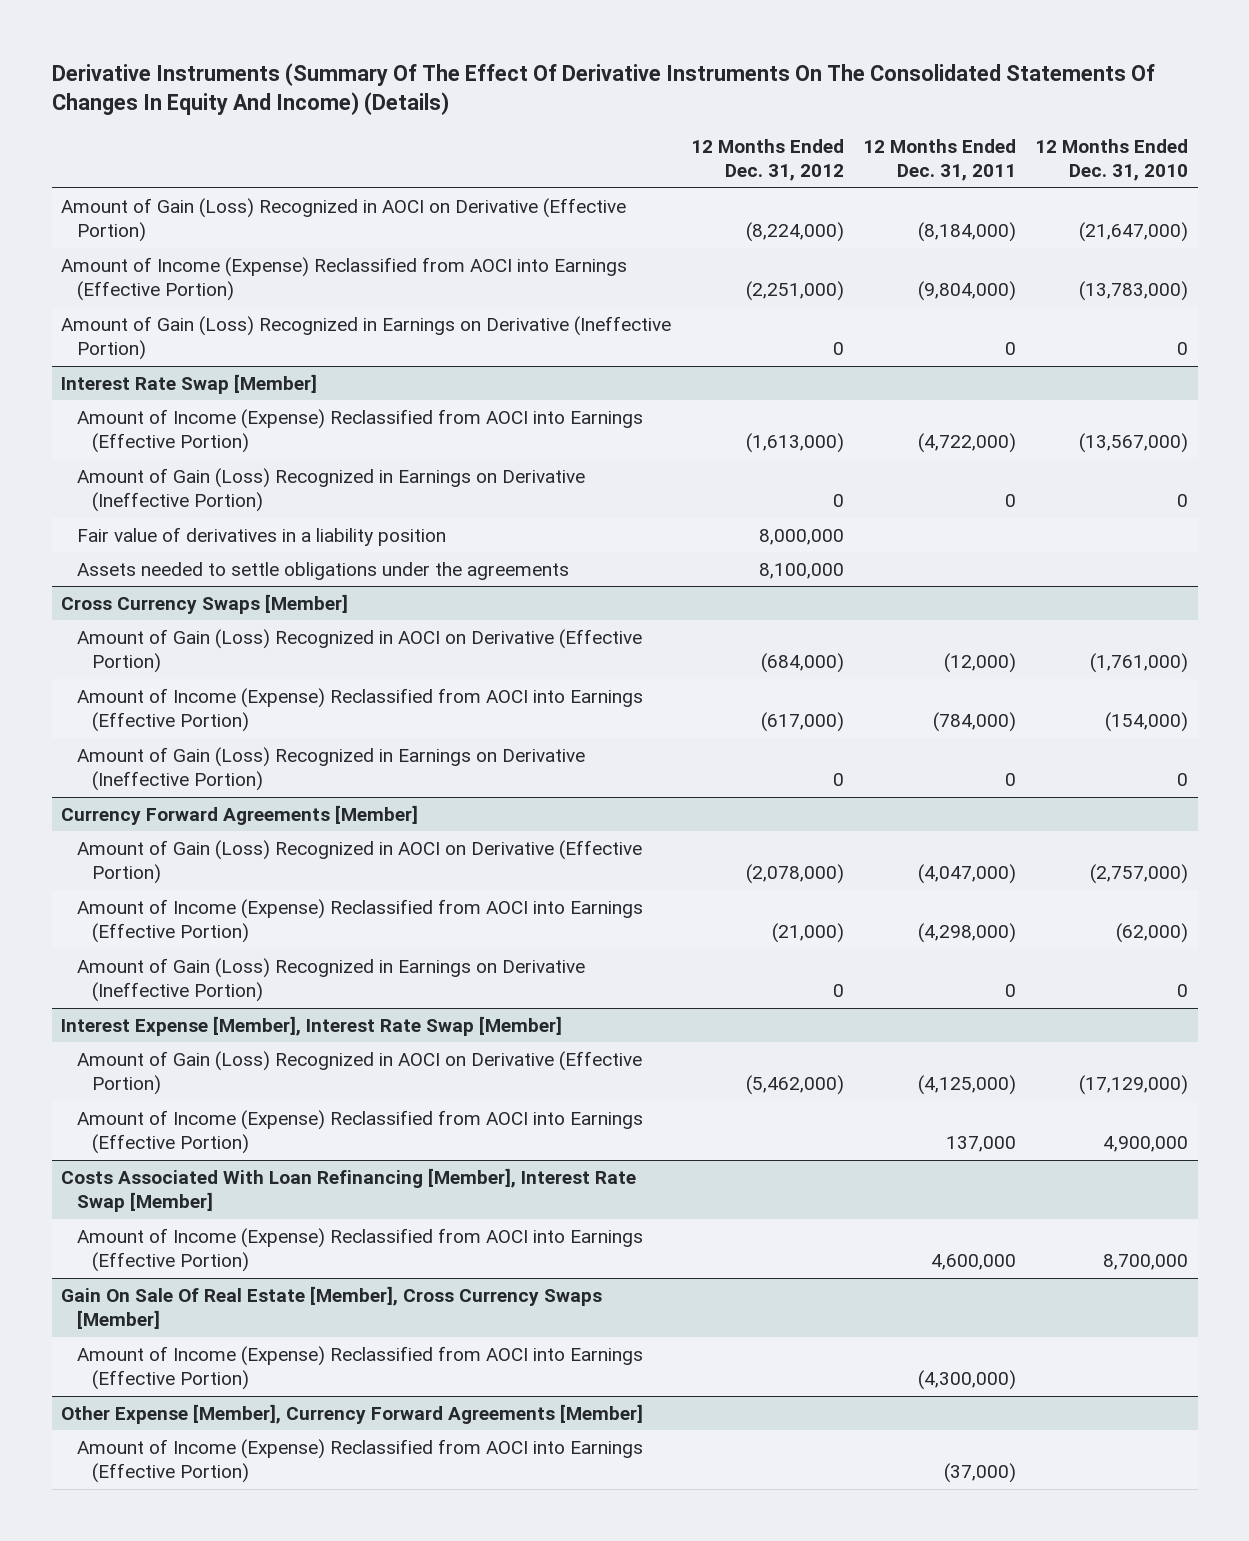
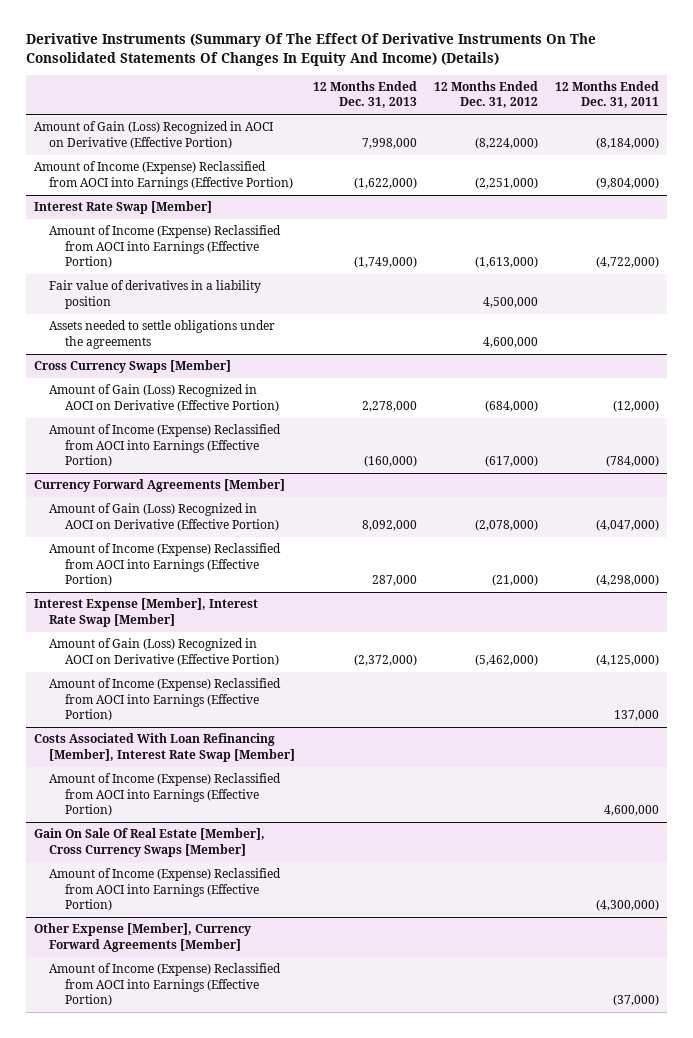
- | 12 Months Ended Dec. 31, 2012 | 12 Months Ended Dec. 31, 2011 | 12 Months Ended Dec. 31, 2010
+ | 12 Months Ended Dec. 31, 2013 | 12 Months Ended Dec. 31, 2012 | 12 Months Ended Dec. 31, 2011
- Amount of Gain (Loss) Recognized in Earnings on Derivative (Ineffective Portion) | 0 | 0 | 0
@ Interest Rate Swap [Member]
- Amount of Gain (Loss) Recognized in Earnings on Derivative (Ineffective Portion) | 0 | 0 | 0
- Fair value of derivatives in a liability position | 8,000,000 | |
- Assets needed to settle obligations under the agreements | 8,100,000 | |
+ Fair value of derivatives in a liability position | | 4,500,000 |
+ Assets needed to settle obligations under the agreements | | 4,600,000 |
@ Cross Currency Swaps [Member]
- Amount of Gain (Loss) Recognized in Earnings on Derivative (Ineffective Portion) | 0 | 0 | 0
@ Currency Forward Agreements [Member]
- Amount of Gain (Loss) Recognized in Earnings on Derivative (Ineffective Portion) | 0 | 0 | 0

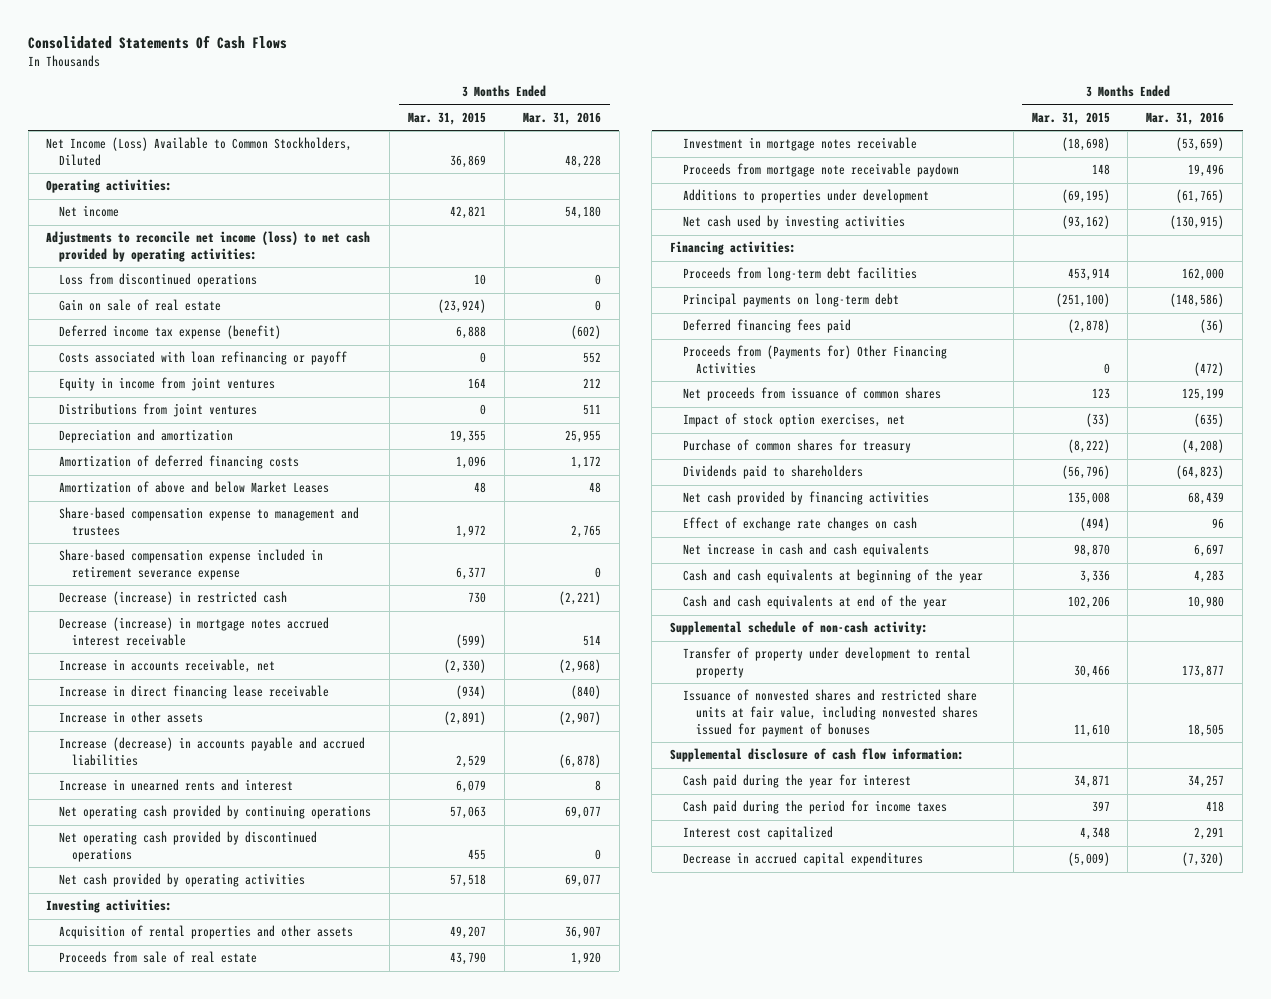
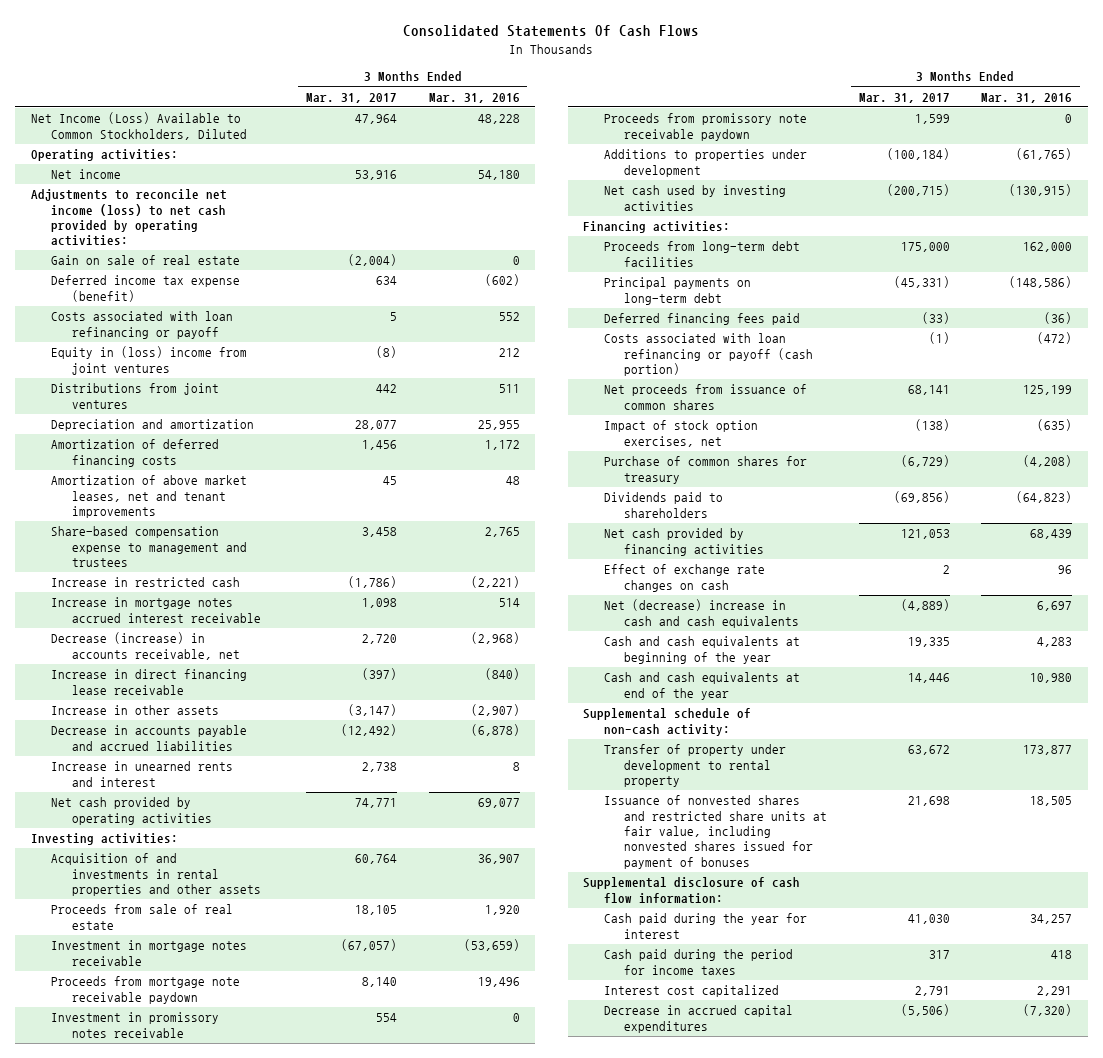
- | 3 Months Ended Mar. 31, 2015 | 3 Months Ended Mar. 31, 2016
+ | 3 Months Ended Mar. 31, 2017 | 3 Months Ended Mar. 31, 2016
- Loss from discontinued operations | 10 | 0
- Equity in income from joint ventures | 164 | 212
+ Equity in (loss) income from joint ventures | (8) | 212
- Amortization of above and below Market Leases | 48 | 48
+ Amortization of above market leases, net and tenant improvements | 45 | 48
- Share-based compensation expense included in retirement severance expense | 6,377 | 0
- Decrease (increase) in restricted cash | 730 | (2,221)
- Decrease (increase) in mortgage notes accrued interest receivable | (599) | 514
- Increase in accounts receivable, net | (2,330) | (2,968)
+ Increase in restricted cash | (1,786) | (2,221)
+ Increase in mortgage notes accrued interest receivable | 1,098 | 514
+ Decrease (increase) in accounts receivable, net | 2,720 | (2,968)
- Increase (decrease) in accounts payable and accrued liabilities | 2,529 | (6,878)
+ Decrease in accounts payable and accrued liabilities | (12,492) | (6,878)
- Net operating cash provided by continuing operations | 57,063 | 69,077
- Net operating cash provided by discontinued operations | 455 | 0
- Acquisition of rental properties and other assets | 49,207 | 36,907
+ Acquisition of and investments in rental properties and other assets | 60,764 | 36,907
+ Investment in promissory notes receivable | 554 | 0
+ Proceeds from promissory note receivable paydown | 1,599 | 0
- Proceeds from (Payments for) Other Financing Activities | 0 | (472)
+ Costs associated with loan refinancing or payoff (cash portion) | (1) | (472)
- Net increase in cash and cash equivalents | 98,870 | 6,697
+ Net (decrease) increase in cash and cash equivalents | (4,889) | 6,697

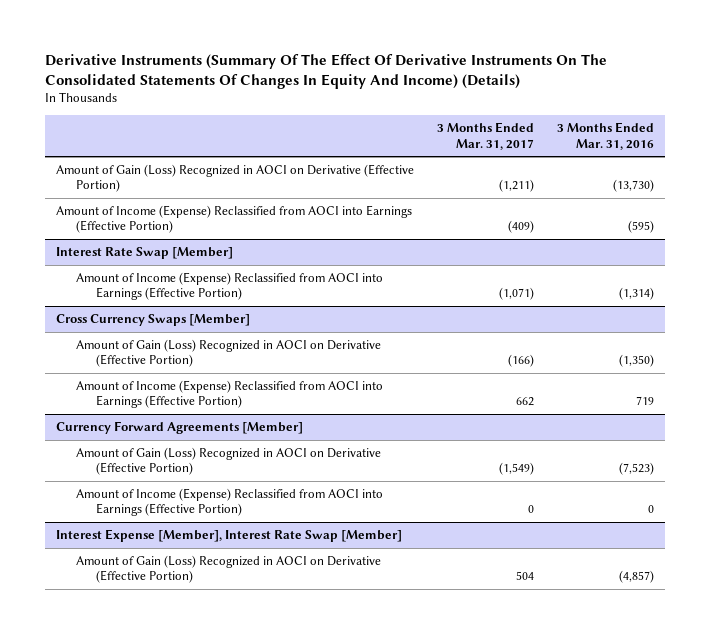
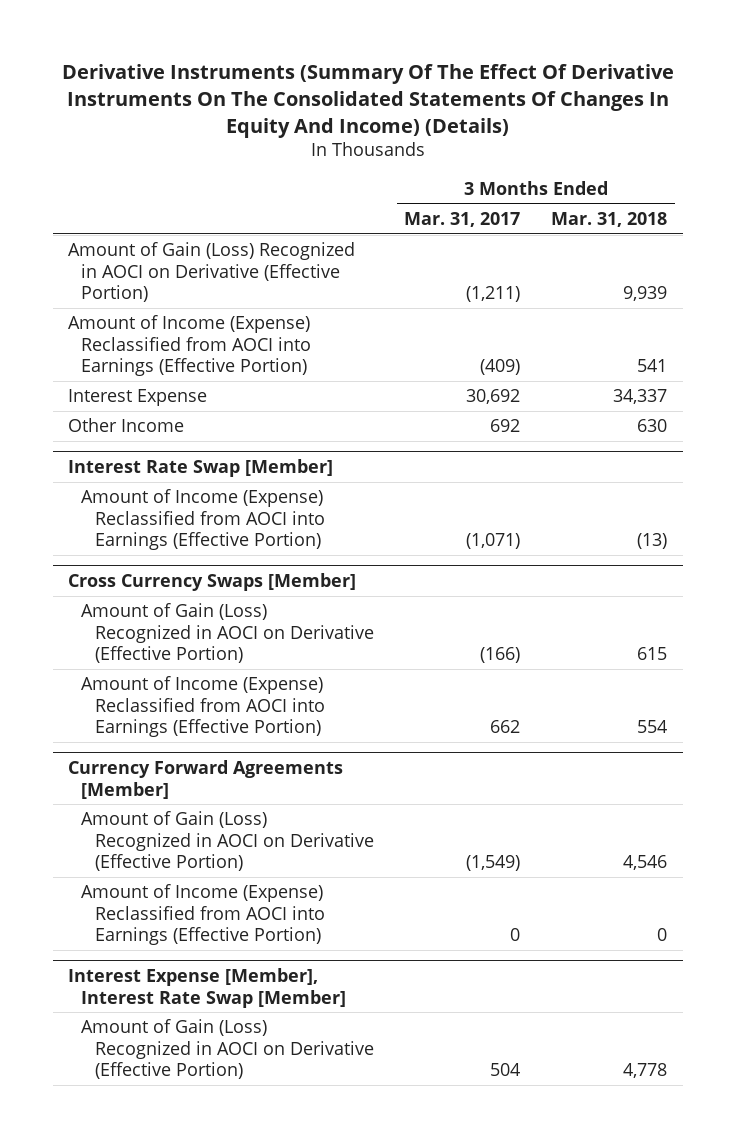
- | 3 Months Ended Mar. 31, 2017 | 3 Months Ended Mar. 31, 2016
+ | 3 Months Ended Mar. 31, 2017 | 3 Months Ended Mar. 31, 2018
+ Interest Expense | 30,692 | 34,337
+ Other Income | 692 | 630

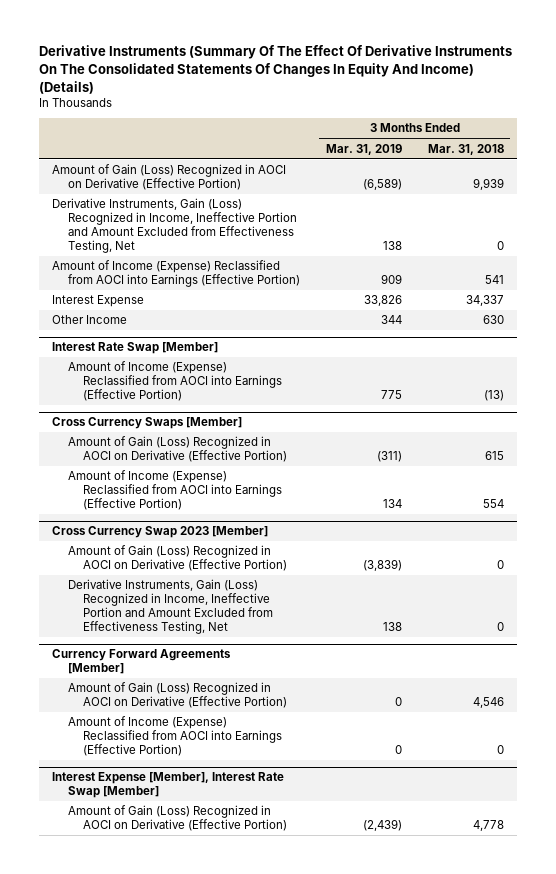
- | 3 Months Ended Mar. 31, 2017 | 3 Months Ended Mar. 31, 2018
+ | 3 Months Ended Mar. 31, 2019 | 3 Months Ended Mar. 31, 2018
+ Derivative Instruments, Gain (Loss) Recognized in Income, Ineffective Portion and Amount Excluded from Effectiveness Testing, Net | 138 | 0
+ Cross Currency Swap 2023 [Member]
+ Amount of Gain (Loss) Recognized in AOCI on Derivative (Effective Portion) | (3,839) | 0
+ Derivative Instruments, Gain (Loss) Recognized in Income, Ineffective Portion and Amount Excluded from Effectiveness Testing, Net | 138 | 0

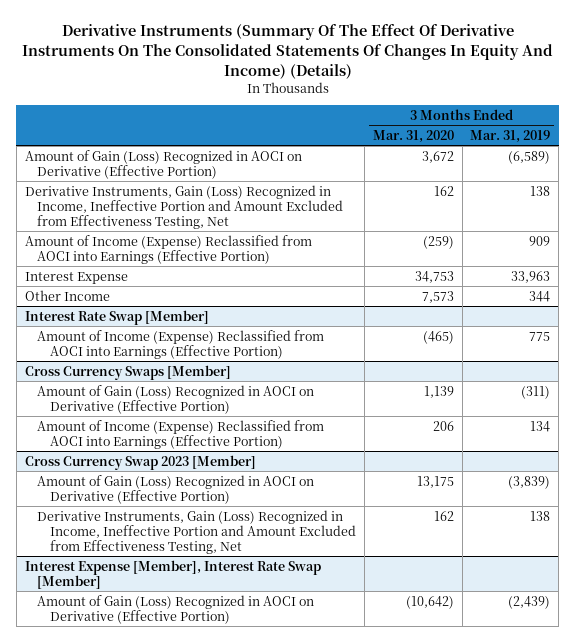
- | 3 Months Ended Mar. 31, 2019 | 3 Months Ended Mar. 31, 2018
+ | 3 Months Ended Mar. 31, 2020 | 3 Months Ended Mar. 31, 2019
- Interest Expense | 33,826 | 34,337
+ Interest Expense | 34,753 | 33,963
- Currency Forward Agreements [Member]
- Amount of Gain (Loss) Recognized in AOCI on Derivative (Effective Portion) | 0 | 4,546
- Amount of Income (Expense) Reclassified from AOCI into Earnings (Effective Portion) | 0 | 0

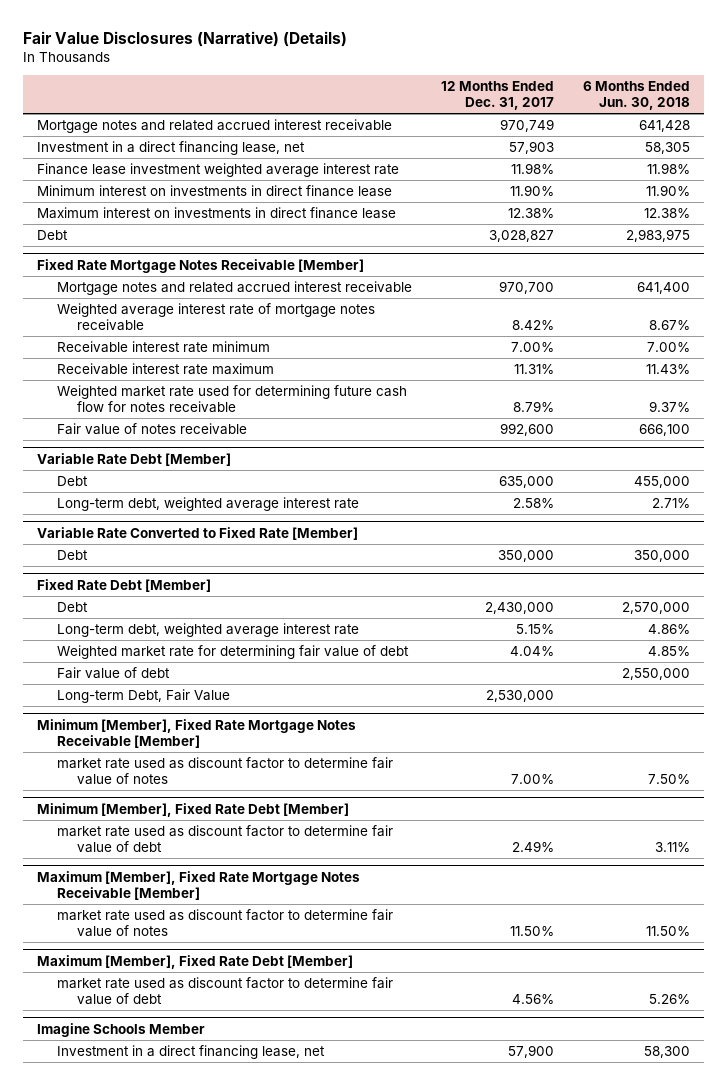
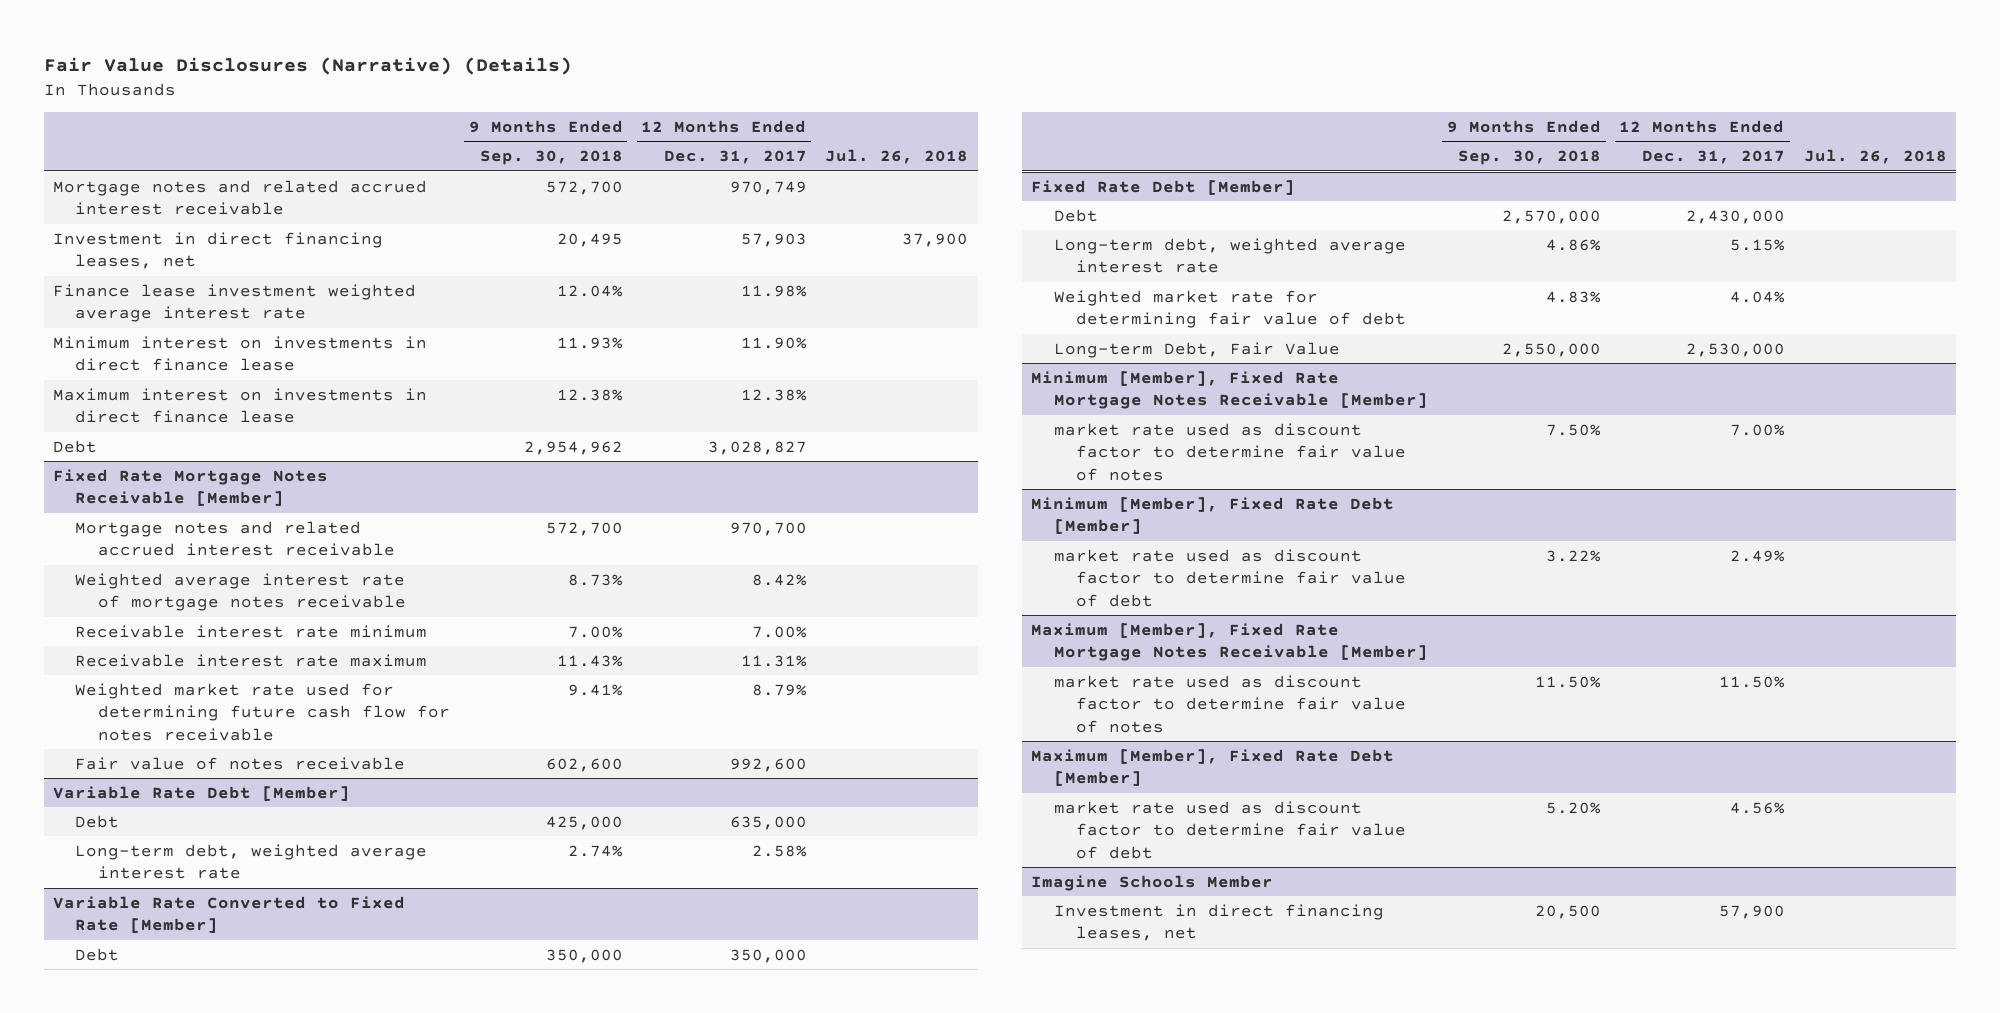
- | 12 Months Ended Dec. 31, 2017 | 6 Months Ended Jun. 30, 2018
+ | 9 Months Ended Sep. 30, 2018 | 12 Months Ended Dec. 31, 2017 | Jul. 26, 2018
- Investment in a direct financing lease, net | 57,903 | 58,305
+ Investment in direct financing leases, net | 20,495 | 57,903 | 37,900
@ Fixed Rate Debt [Member]
- Fair value of debt | | 2,550,000
@ Imagine Schools Member
- Investment in a direct financing lease, net | 57,900 | 58,300
+ Investment in direct financing leases, net | 20,500 | 57,900 |

